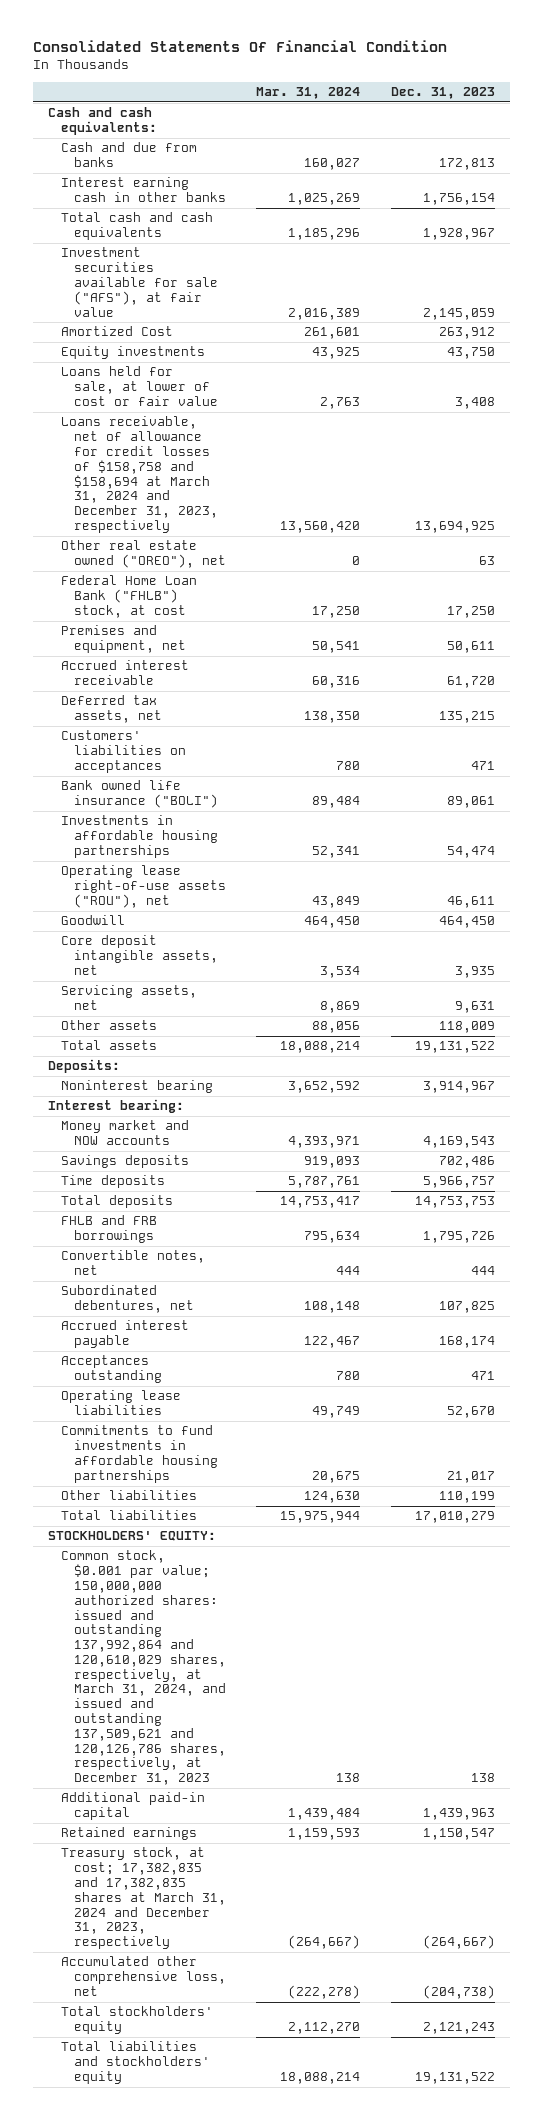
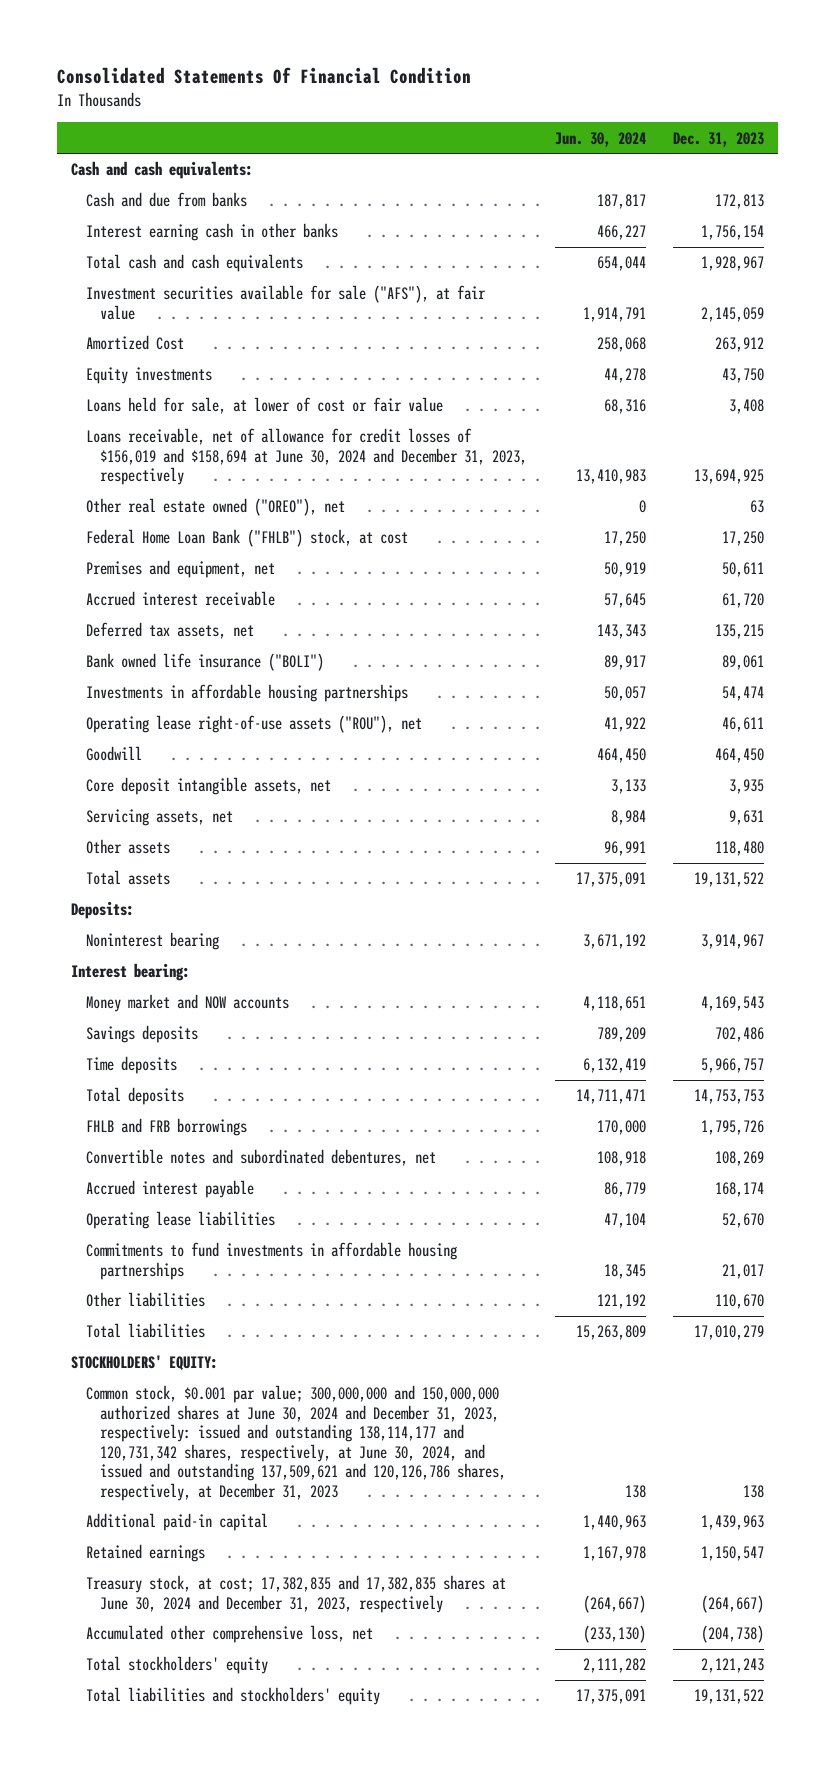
- | Mar. 31, 2024 | Dec. 31, 2023
+ | Jun. 30, 2024 | Dec. 31, 2023
- Loans receivable, net of allowance for credit losses of $158,758 and $158,694 at March 31, 2024 and December 31, 2023, respectively | 13,560,420 | 13,694,925
+ Loans receivable, net of allowance for credit losses of $156,019 and $158,694 at June 30, 2024 and December 31, 2023, respectively | 13,410,983 | 13,694,925
- Customers' liabilities on acceptances | 780 | 471
- Other assets | 88,056 | 118,009
+ Other assets | 96,991 | 118,480
- Convertible notes, net | 444 | 444
- Subordinated debentures, net | 108,148 | 107,825
+ Convertible notes and subordinated debentures, net | 108,918 | 108,269
- Acceptances outstanding | 780 | 471
- Other liabilities | 124,630 | 110,199
+ Other liabilities | 121,192 | 110,670
- Common stock, $0.001 par value; 150,000,000 authorized shares: issued and outstanding 137,992,864 and 120,610,029 shares, respectively, at March 31, 2024, and issued and outstanding 137,509,621 and 120,126,786 shares, respectively, at December 31, 2023 | 138 | 138
+ Common stock, $0.001 par value; 300,000,000 and 150,000,000 authorized shares at June 30, 2024 and December 31, 2023, respectively: issued and outstanding 138,114,177 and 120,731,342 shares, respectively, at June 30, 2024, and issued and outstanding 137,509,621 and 120,126,786 shares, respectively, at December 31, 2023 | 138 | 138
- Treasury stock, at cost; 17,382,835 and 17,382,835 shares at March 31, 2024 and December 31, 2023, respectively | (264,667) | (264,667)
+ Treasury stock, at cost; 17,382,835 and 17,382,835 shares at June 30, 2024 and December 31, 2023, respectively | (264,667) | (264,667)

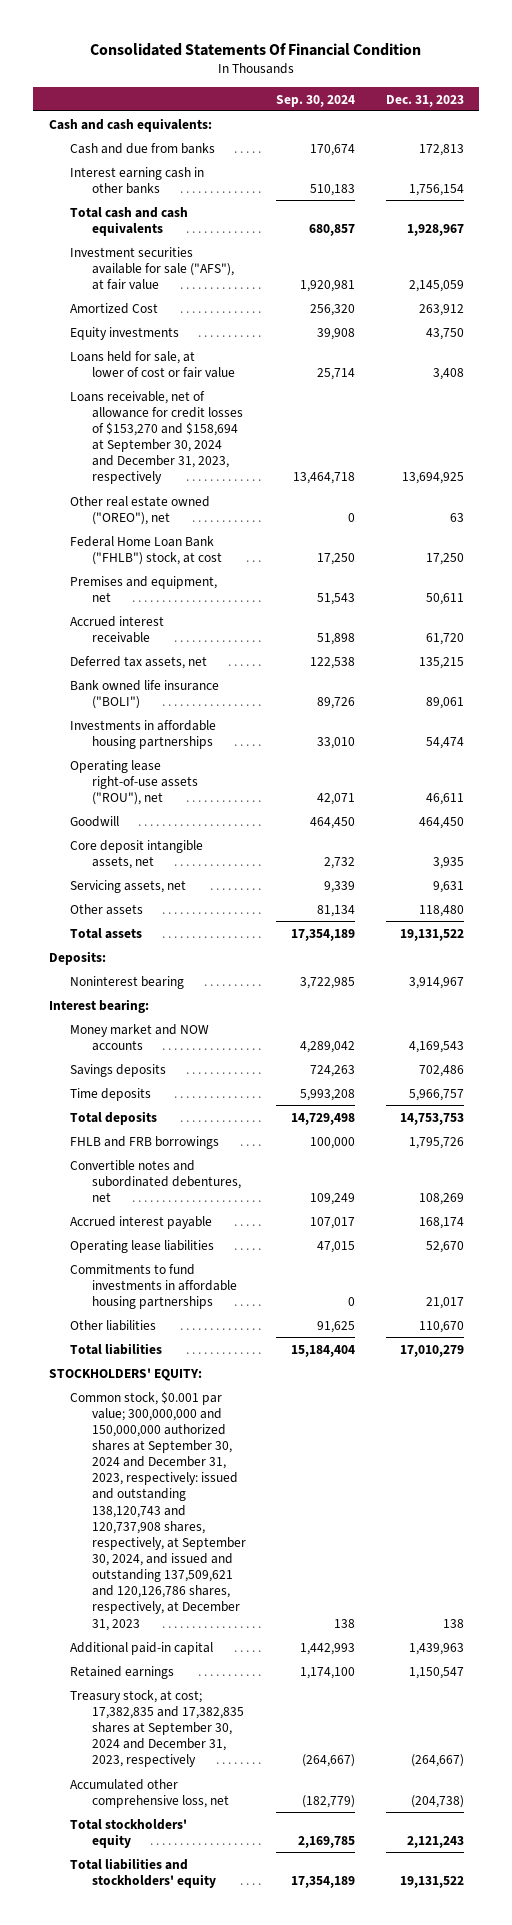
- | Jun. 30, 2024 | Dec. 31, 2023
+ | Sep. 30, 2024 | Dec. 31, 2023
- Loans receivable, net of allowance for credit losses of $156,019 and $158,694 at June 30, 2024 and December 31, 2023, respectively | 13,410,983 | 13,694,925
+ Loans receivable, net of allowance for credit losses of $153,270 and $158,694 at September 30, 2024 and December 31, 2023, respectively | 13,464,718 | 13,694,925
- Common stock, $0.001 par value; 300,000,000 and 150,000,000 authorized shares at June 30, 2024 and December 31, 2023, respectively: issued and outstanding 138,114,177 and 120,731,342 shares, respectively, at June 30, 2024, and issued and outstanding 137,509,621 and 120,126,786 shares, respectively, at December 31, 2023 | 138 | 138
+ Common stock, $0.001 par value; 300,000,000 and 150,000,000 authorized shares at September 30, 2024 and December 31, 2023, respectively: issued and outstanding 138,120,743 and 120,737,908 shares, respectively, at September 30, 2024, and issued and outstanding 137,509,621 and 120,126,786 shares, respectively, at December 31, 2023 | 138 | 138
- Treasury stock, at cost; 17,382,835 and 17,382,835 shares at June 30, 2024 and December 31, 2023, respectively | (264,667) | (264,667)
+ Treasury stock, at cost; 17,382,835 and 17,382,835 shares at September 30, 2024 and December 31, 2023, respectively | (264,667) | (264,667)

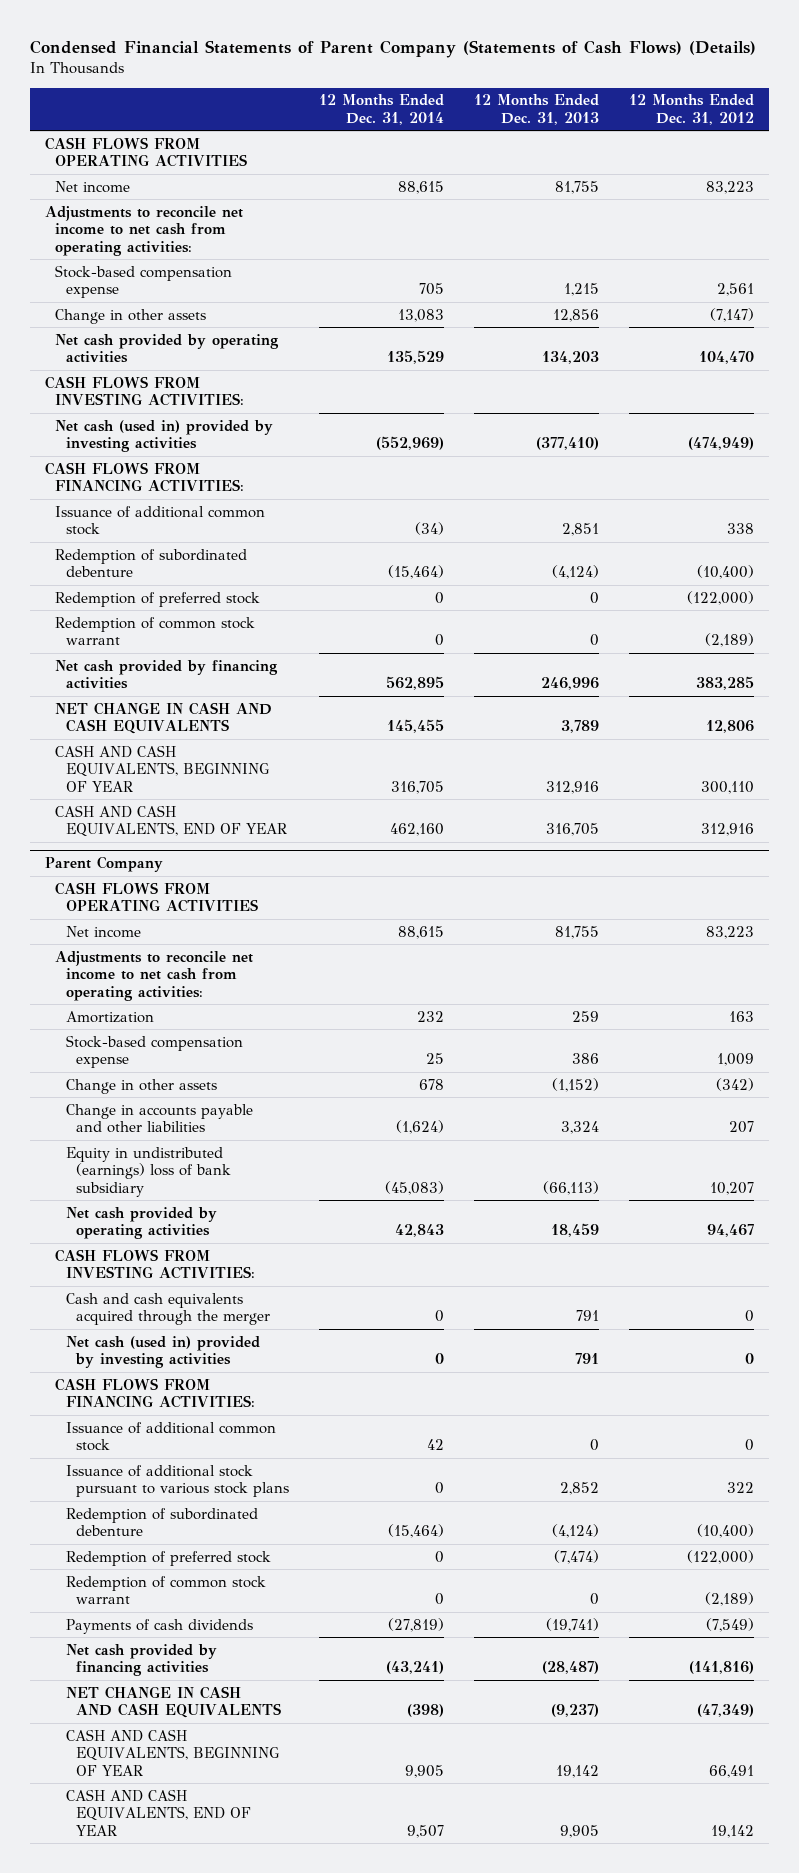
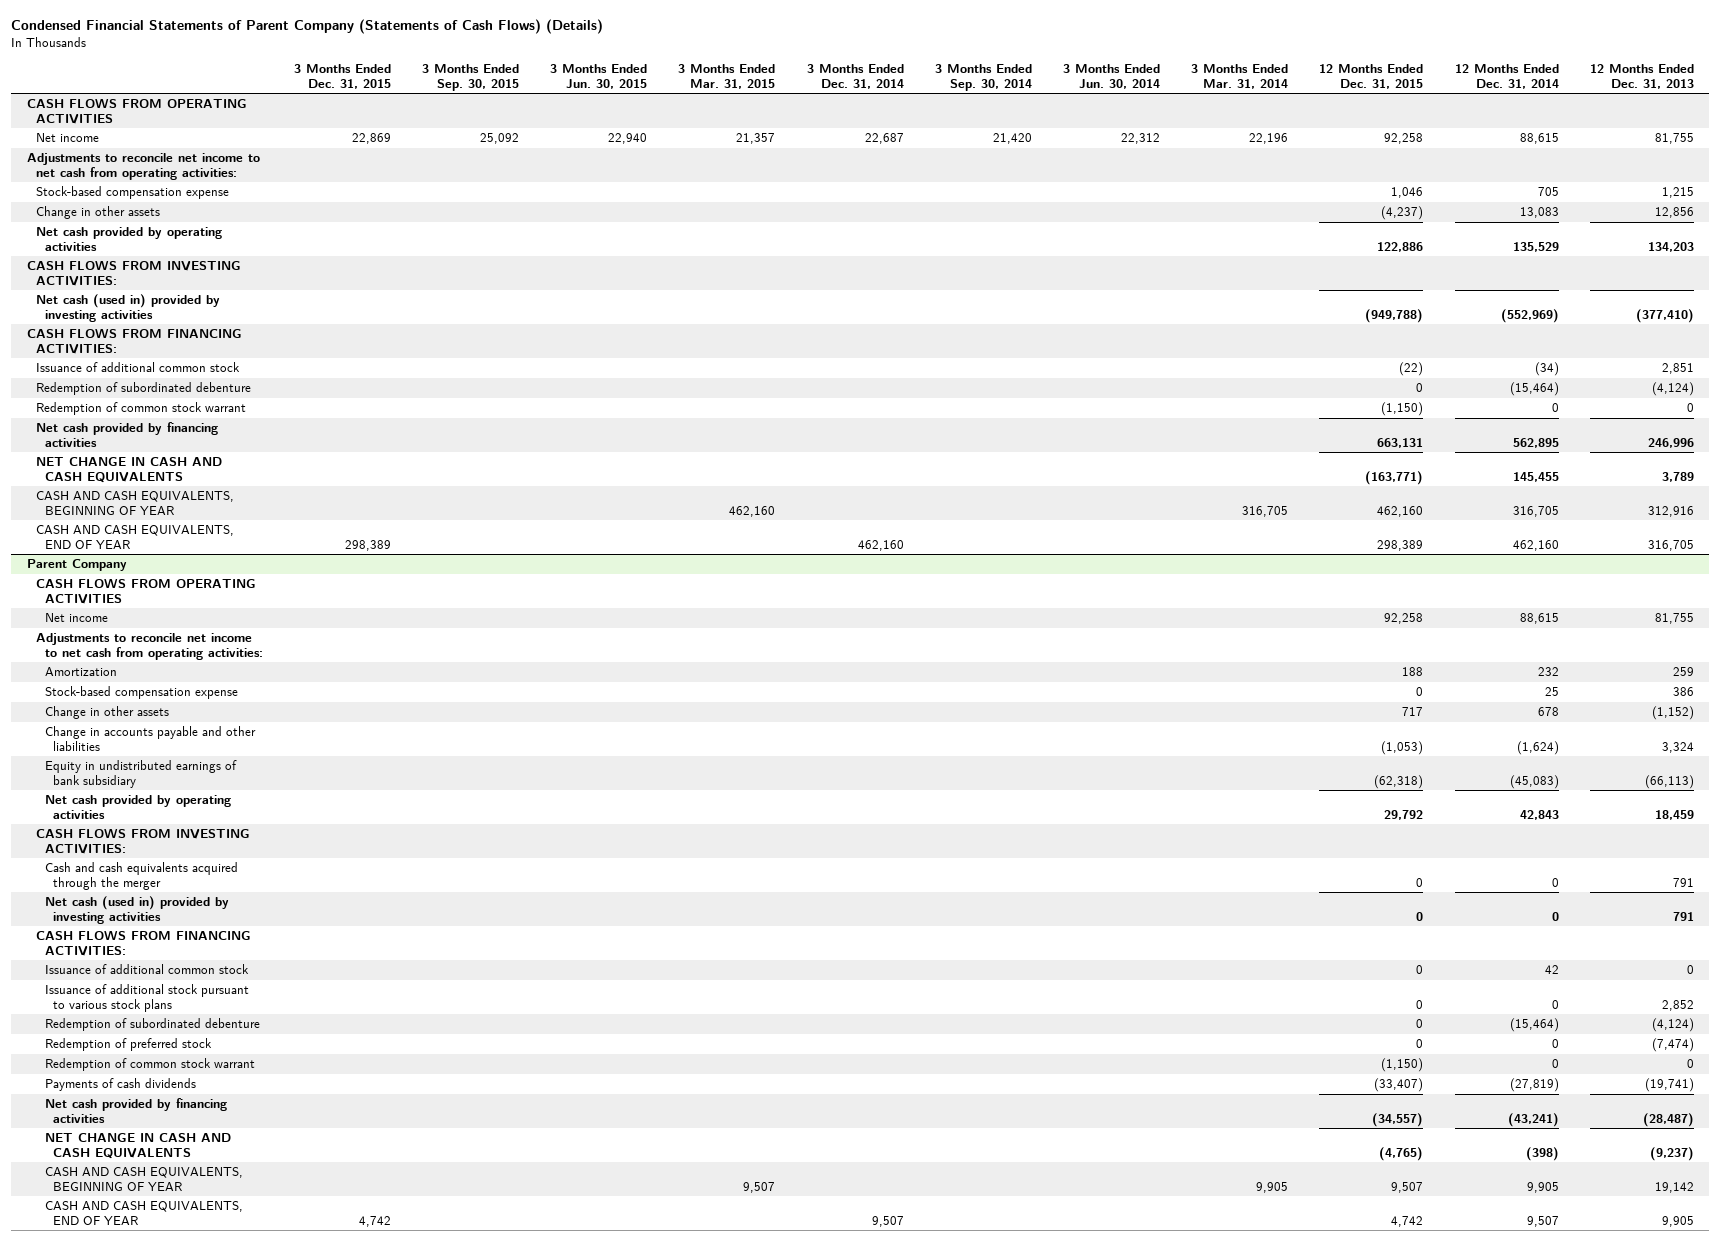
- | 12 Months Ended Dec. 31, 2014 | 12 Months Ended Dec. 31, 2013 | 12 Months Ended Dec. 31, 2012
+ | 3 Months Ended Dec. 31, 2015 | 3 Months Ended Sep. 30, 2015 | 3 Months Ended Jun. 30, 2015 | 3 Months Ended Mar. 31, 2015 | 3 Months Ended Dec. 31, 2014 | 3 Months Ended Sep. 30, 2014 | 3 Months Ended Jun. 30, 2014 | 3 Months Ended Mar. 31, 2014 | 12 Months Ended Dec. 31, 2015 | 12 Months Ended Dec. 31, 2014 | 12 Months Ended Dec. 31, 2013
- Redemption of preferred stock | 0 | 0 | (122,000)
@ Parent Company
- Equity in undistributed (earnings) loss of bank subsidiary | (45,083) | (66,113) | 10,207
+ Equity in undistributed earnings of bank subsidiary | | | | | | | | | (62,318) | (45,083) | (66,113)

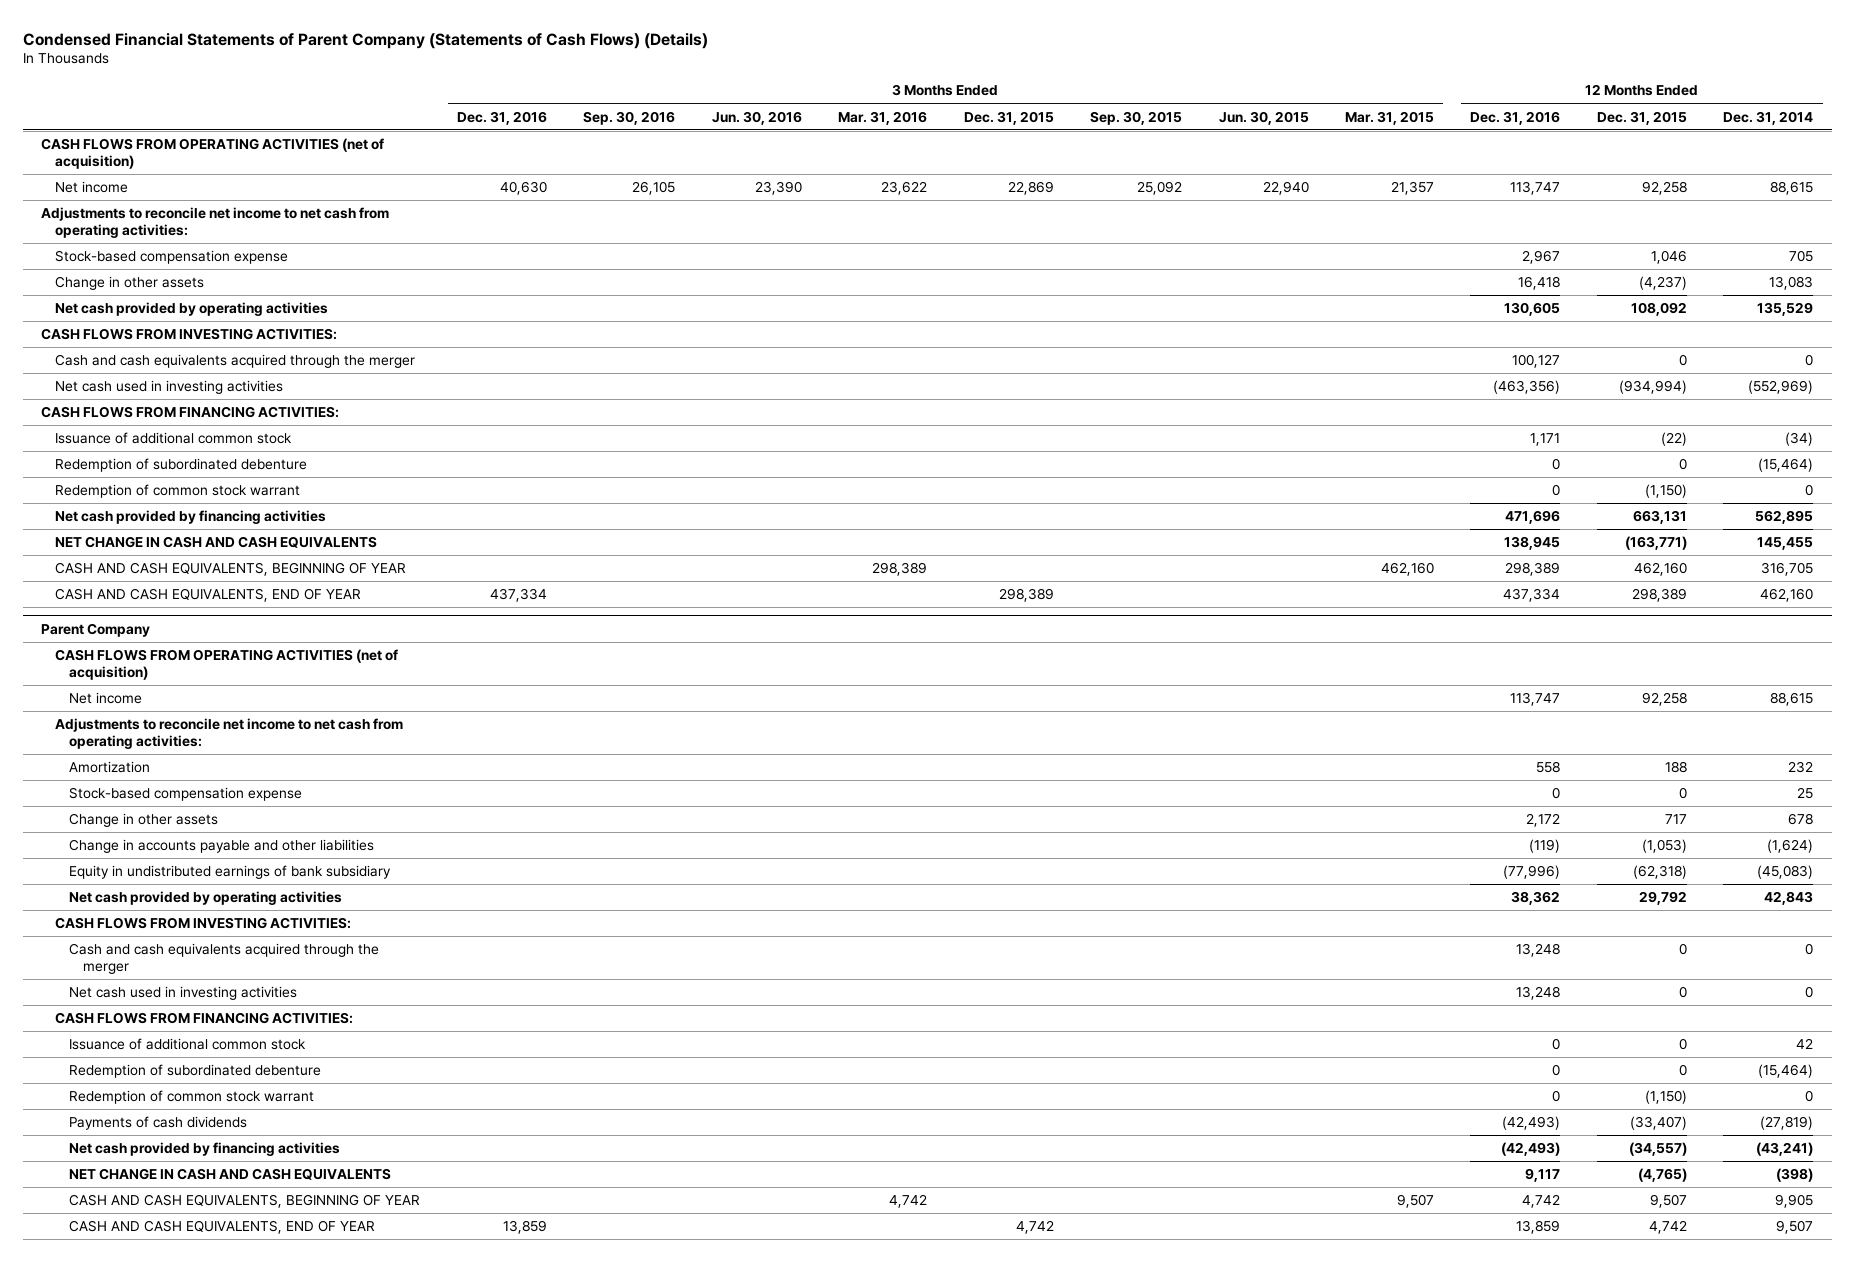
- | 3 Months Ended Dec. 31, 2015 | 3 Months Ended Sep. 30, 2015 | 3 Months Ended Jun. 30, 2015 | 3 Months Ended Mar. 31, 2015 | 3 Months Ended Dec. 31, 2014 | 3 Months Ended Sep. 30, 2014 | 3 Months Ended Jun. 30, 2014 | 3 Months Ended Mar. 31, 2014 | 12 Months Ended Dec. 31, 2015 | 12 Months Ended Dec. 31, 2014 | 12 Months Ended Dec. 31, 2013
+ | 3 Months Ended Dec. 31, 2016 | 3 Months Ended Sep. 30, 2016 | 3 Months Ended Jun. 30, 2016 | 3 Months Ended Mar. 31, 2016 | 3 Months Ended Dec. 31, 2015 | 3 Months Ended Sep. 30, 2015 | 3 Months Ended Jun. 30, 2015 | 3 Months Ended Mar. 31, 2015 | 12 Months Ended Dec. 31, 2016 | 12 Months Ended Dec. 31, 2015 | 12 Months Ended Dec. 31, 2014
- CASH FLOWS FROM OPERATING ACTIVITIES
+ CASH FLOWS FROM OPERATING ACTIVITIES (net of acquisition)
- Net cash provided by operating activities | | | | | | | | | 122,886 | 135,529 | 134,203
+ Net cash provided by operating activities | | | | | | | | | 130,605 | 108,092 | 135,529
- Net cash (used in) provided by investing activities | | | | | | | | | (949,788) | (552,969) | (377,410)
+ Cash and cash equivalents acquired through the merger | | | | | | | | | 100,127 | 0 | 0
+ Net cash used in investing activities | | | | | | | | | (463,356) | (934,994) | (552,969)
@ Parent Company
- CASH FLOWS FROM OPERATING ACTIVITIES
+ CASH FLOWS FROM OPERATING ACTIVITIES (net of acquisition)
- Net cash (used in) provided by investing activities | | | | | | | | | 0 | 0 | 791
+ Net cash used in investing activities | | | | | | | | | 13,248 | 0 | 0
- Issuance of additional stock pursuant to various stock plans | | | | | | | | | 0 | 0 | 2,852
- Redemption of preferred stock | | | | | | | | | 0 | 0 | (7,474)

